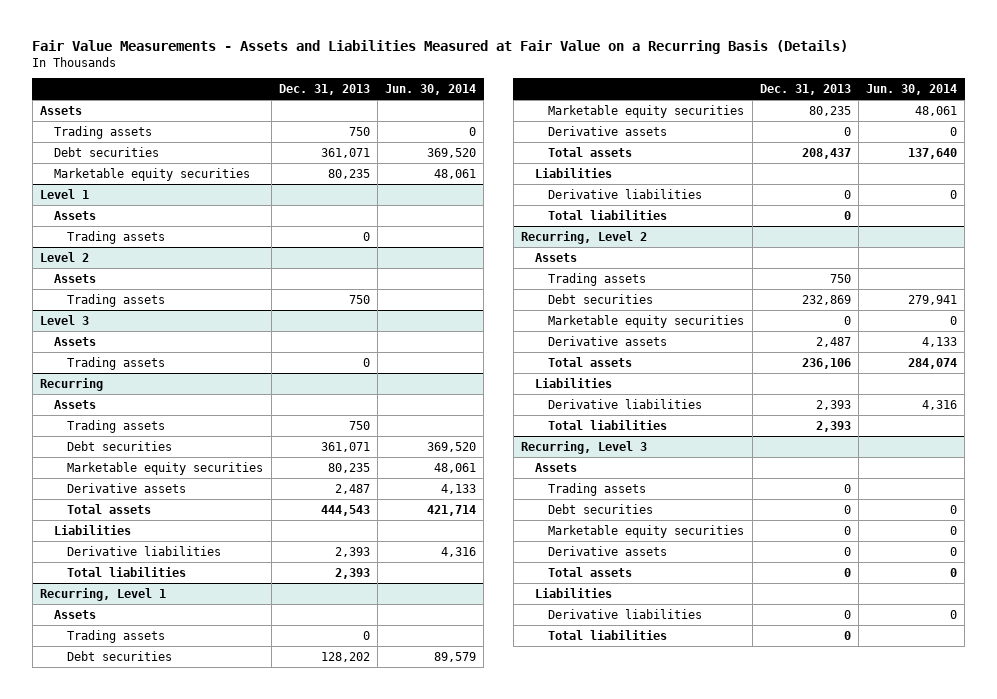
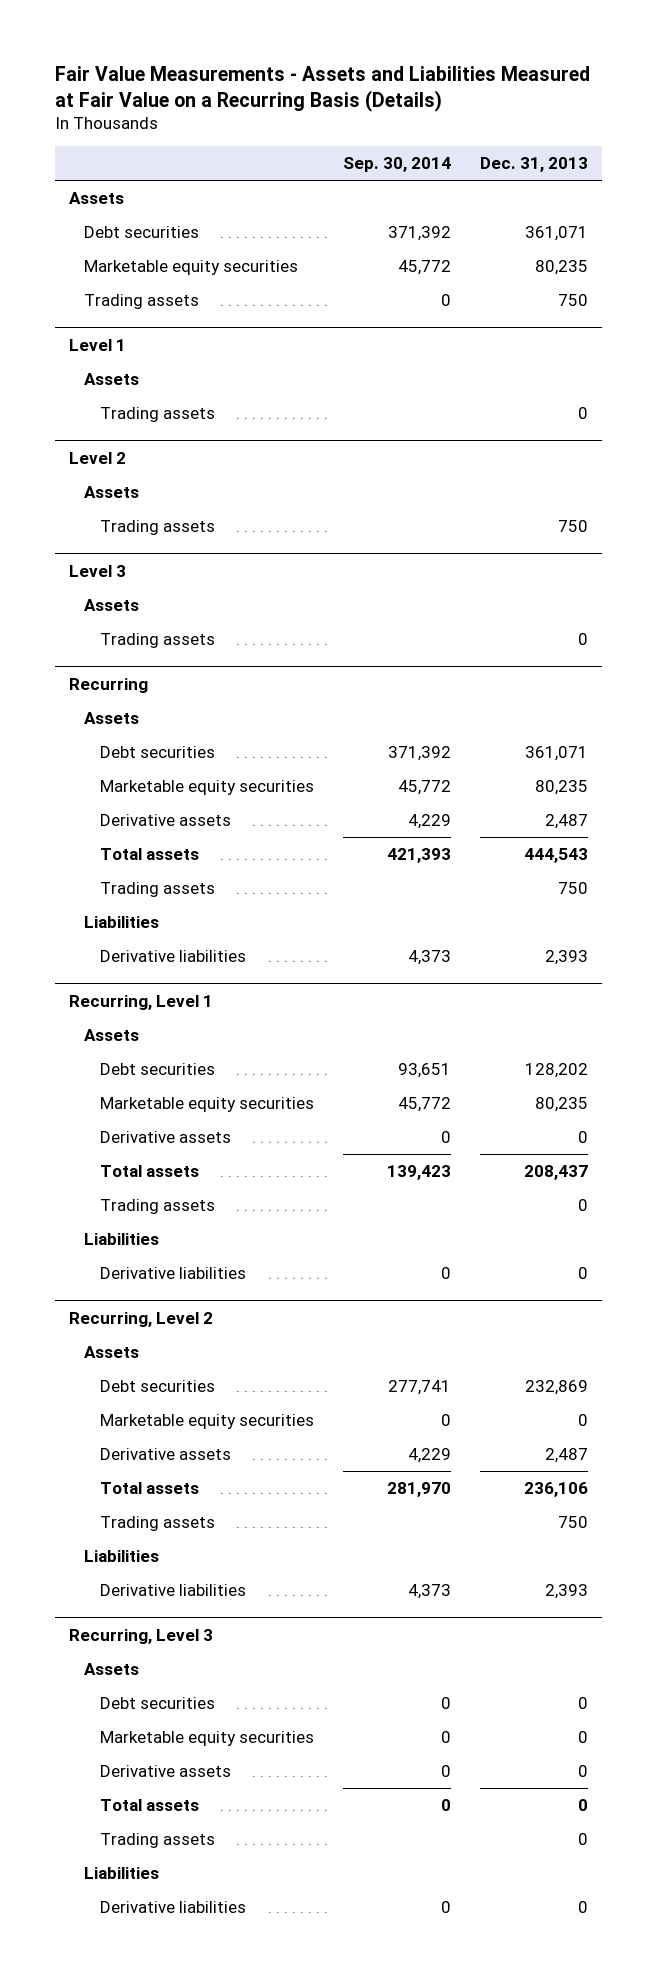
- | Dec. 31, 2013 | Jun. 30, 2014
+ | Sep. 30, 2014 | Dec. 31, 2013
moved down: Trading assets | 0 | 750
@ Recurring
moved down: Trading assets | | 750
- Total liabilities | 2,393 |
@ Recurring, Level 1
moved down: Trading assets | | 0
- Total liabilities | 0 |
@ Recurring, Level 2
moved down: Trading assets | | 750
- Total liabilities | 2,393 |
@ Recurring, Level 3
moved down: Trading assets | | 0
- Total liabilities | 0 |

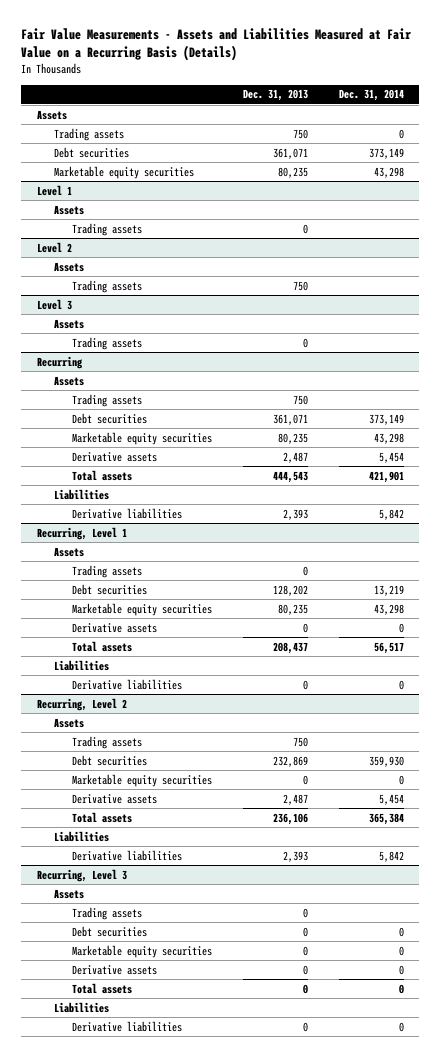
- | Sep. 30, 2014 | Dec. 31, 2013
+ | Dec. 31, 2013 | Dec. 31, 2014
moved up: Trading assets | 750 | 0
@ Recurring
moved up: Trading assets | 750 |
@ Recurring, Level 1
moved up: Trading assets | 0 |
@ Recurring, Level 2
moved up: Trading assets | 750 |
@ Recurring, Level 3
moved up: Trading assets | 0 |

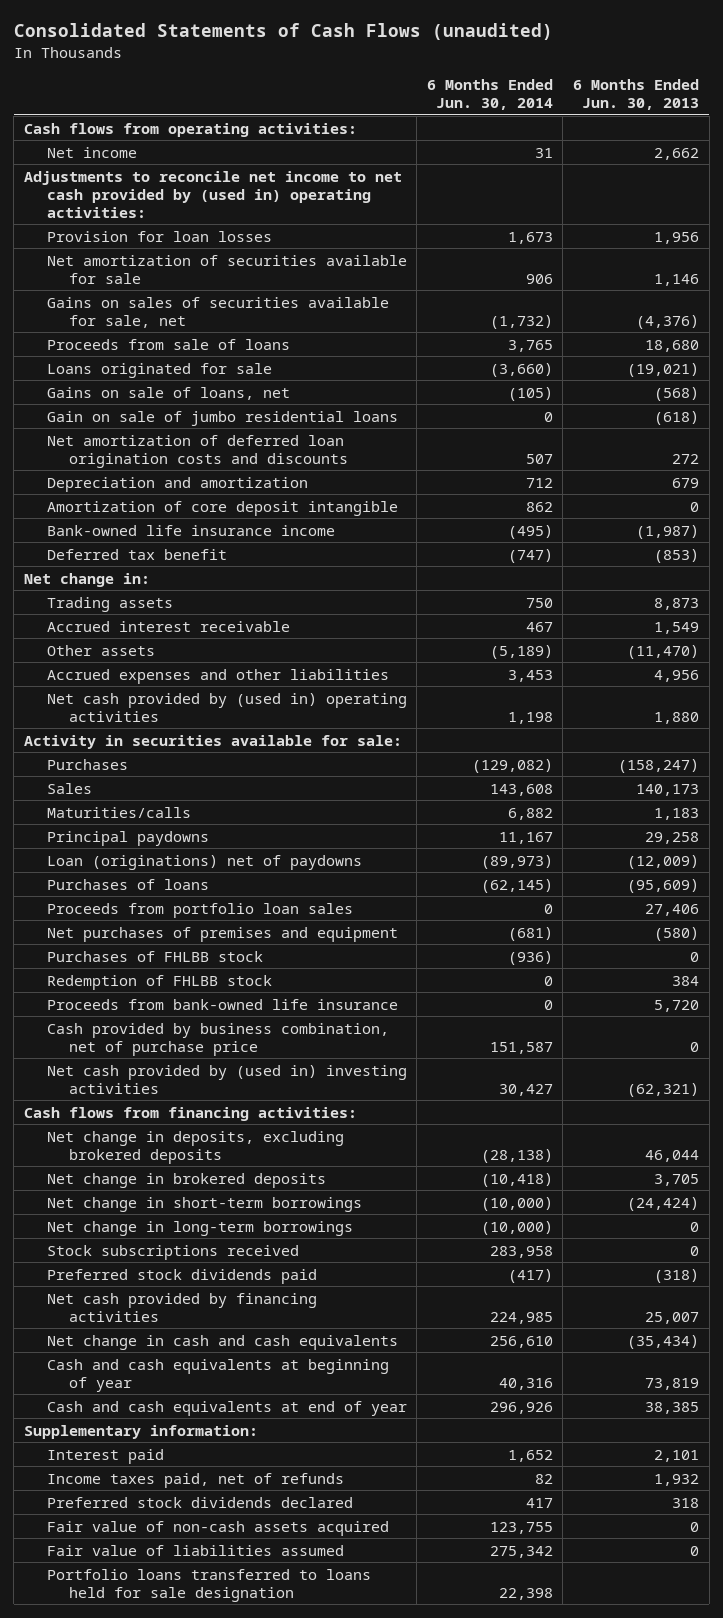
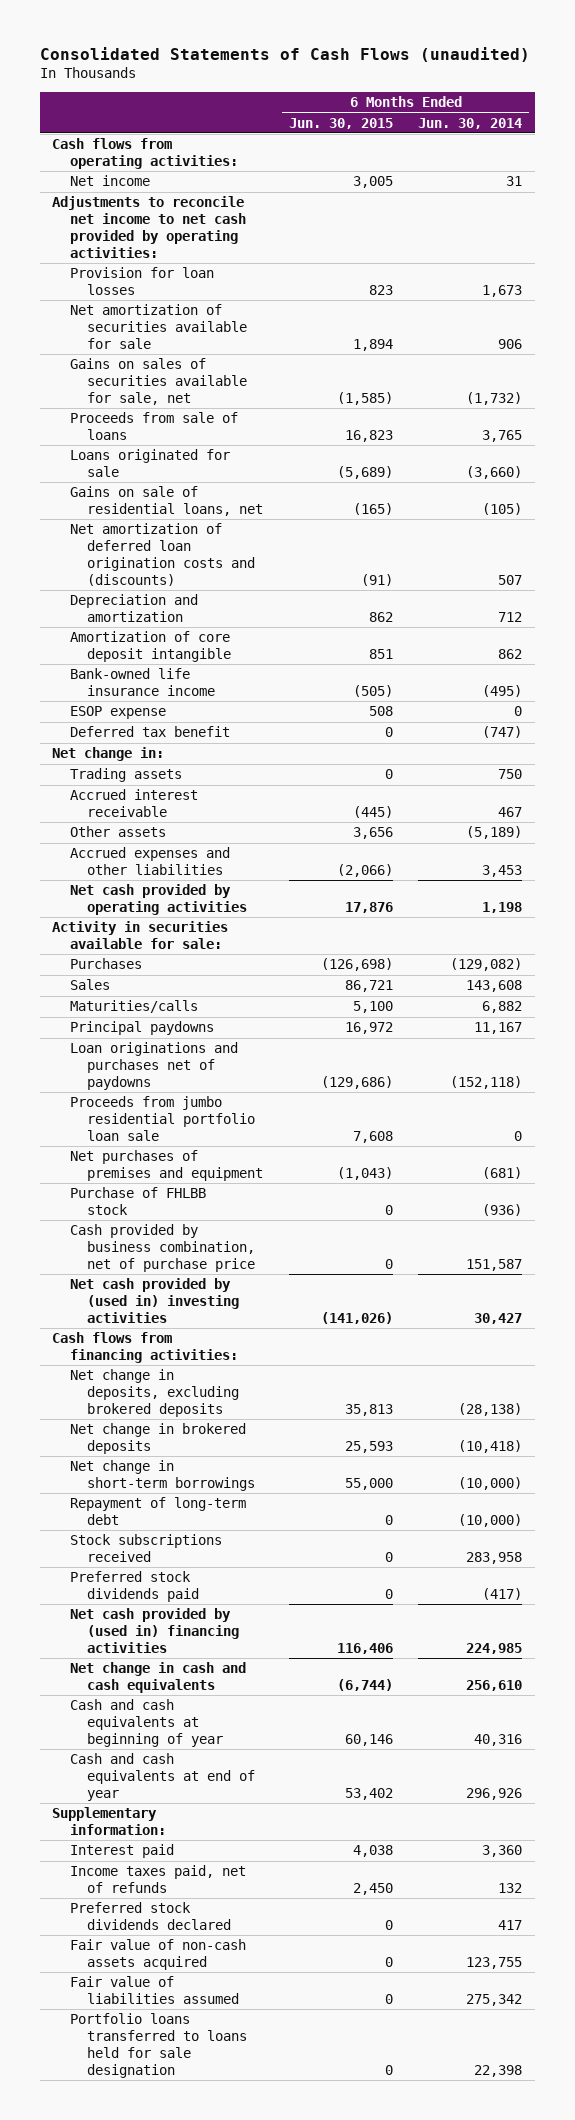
- | 6 Months Ended Jun. 30, 2014 | 6 Months Ended Jun. 30, 2013
+ | 6 Months Ended Jun. 30, 2015 | 6 Months Ended Jun. 30, 2014
- Adjustments to reconcile net income to net cash provided by (used in) operating activities:
+ Adjustments to reconcile net income to net cash provided by operating activities:
- Gains on sale of loans, net | (105) | (568)
- Gain on sale of jumbo residential loans | 0 | (618)
- Net amortization of deferred loan origination costs and discounts | 507 | 272
+ Gains on sale of residential loans, net | (165) | (105)
+ Net amortization of deferred loan origination costs and (discounts) | (91) | 507
+ ESOP expense | 508 | 0
- Net cash provided by (used in) operating activities | 1,198 | 1,880
+ Net cash provided by operating activities | 17,876 | 1,198
- Loan (originations) net of paydowns | (89,973) | (12,009)
- Purchases of loans | (62,145) | (95,609)
- Proceeds from portfolio loan sales | 0 | 27,406
+ Loan originations and purchases net of paydowns | (129,686) | (152,118)
+ Proceeds from jumbo residential portfolio loan sale | 7,608 | 0
- Purchases of FHLBB stock | (936) | 0
- Redemption of FHLBB stock | 0 | 384
- Proceeds from bank-owned life insurance | 0 | 5,720
+ Purchase of FHLBB stock | 0 | (936)
- Net change in long-term borrowings | (10,000) | 0
+ Repayment of long-term debt | 0 | (10,000)
- Net cash provided by financing activities | 224,985 | 25,007
+ Net cash provided by (used in) financing activities | 116,406 | 224,985
- Interest paid | 1,652 | 2,101
- Income taxes paid, net of refunds | 82 | 1,932
+ Interest paid | 4,038 | 3,360
+ Income taxes paid, net of refunds | 2,450 | 132

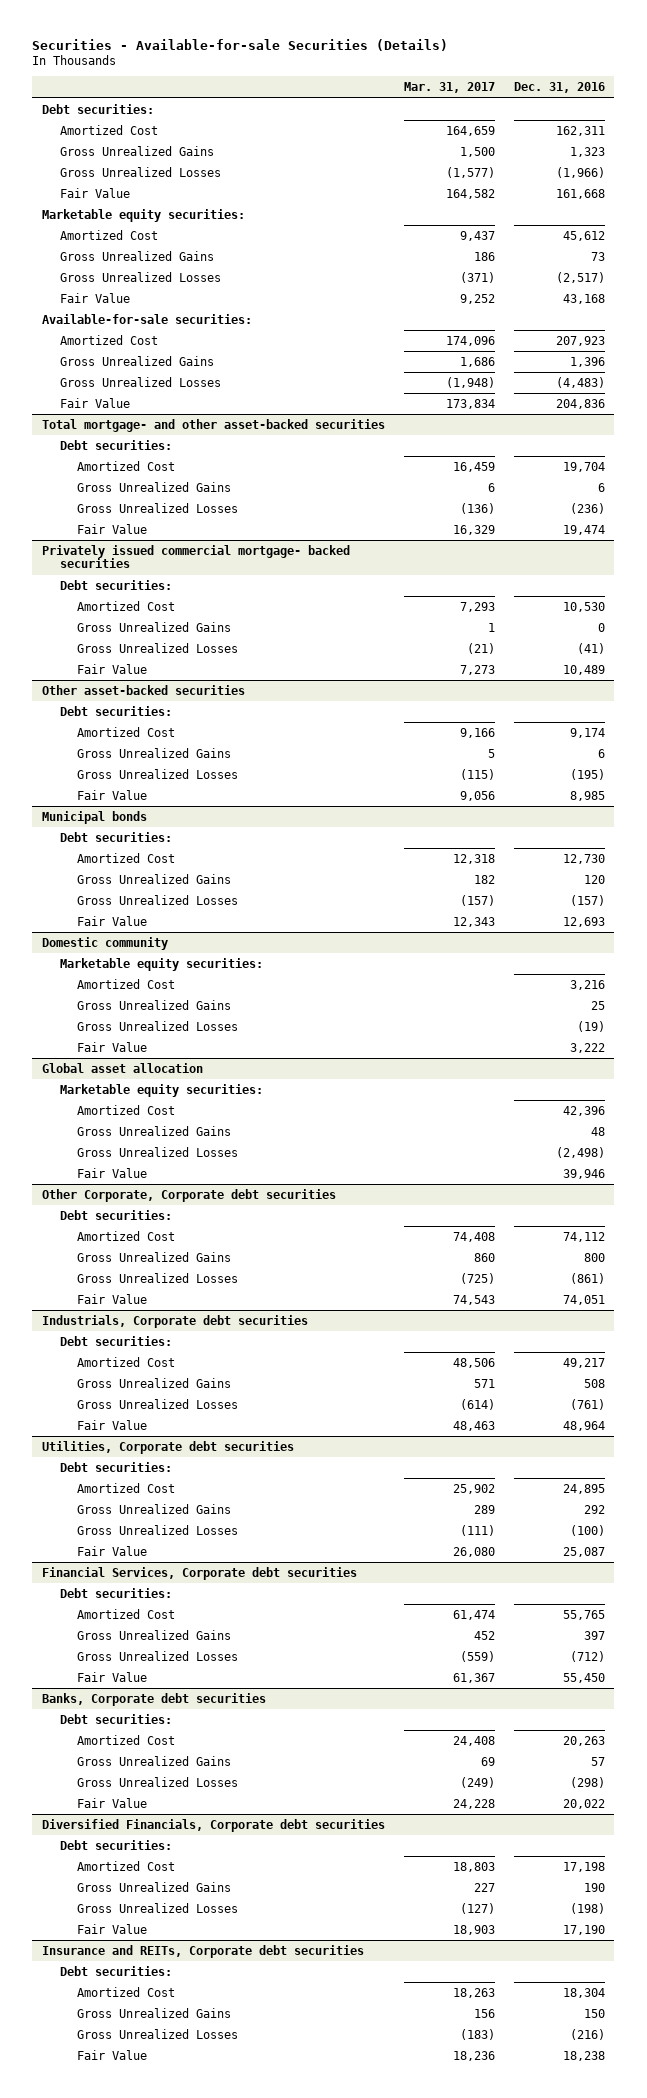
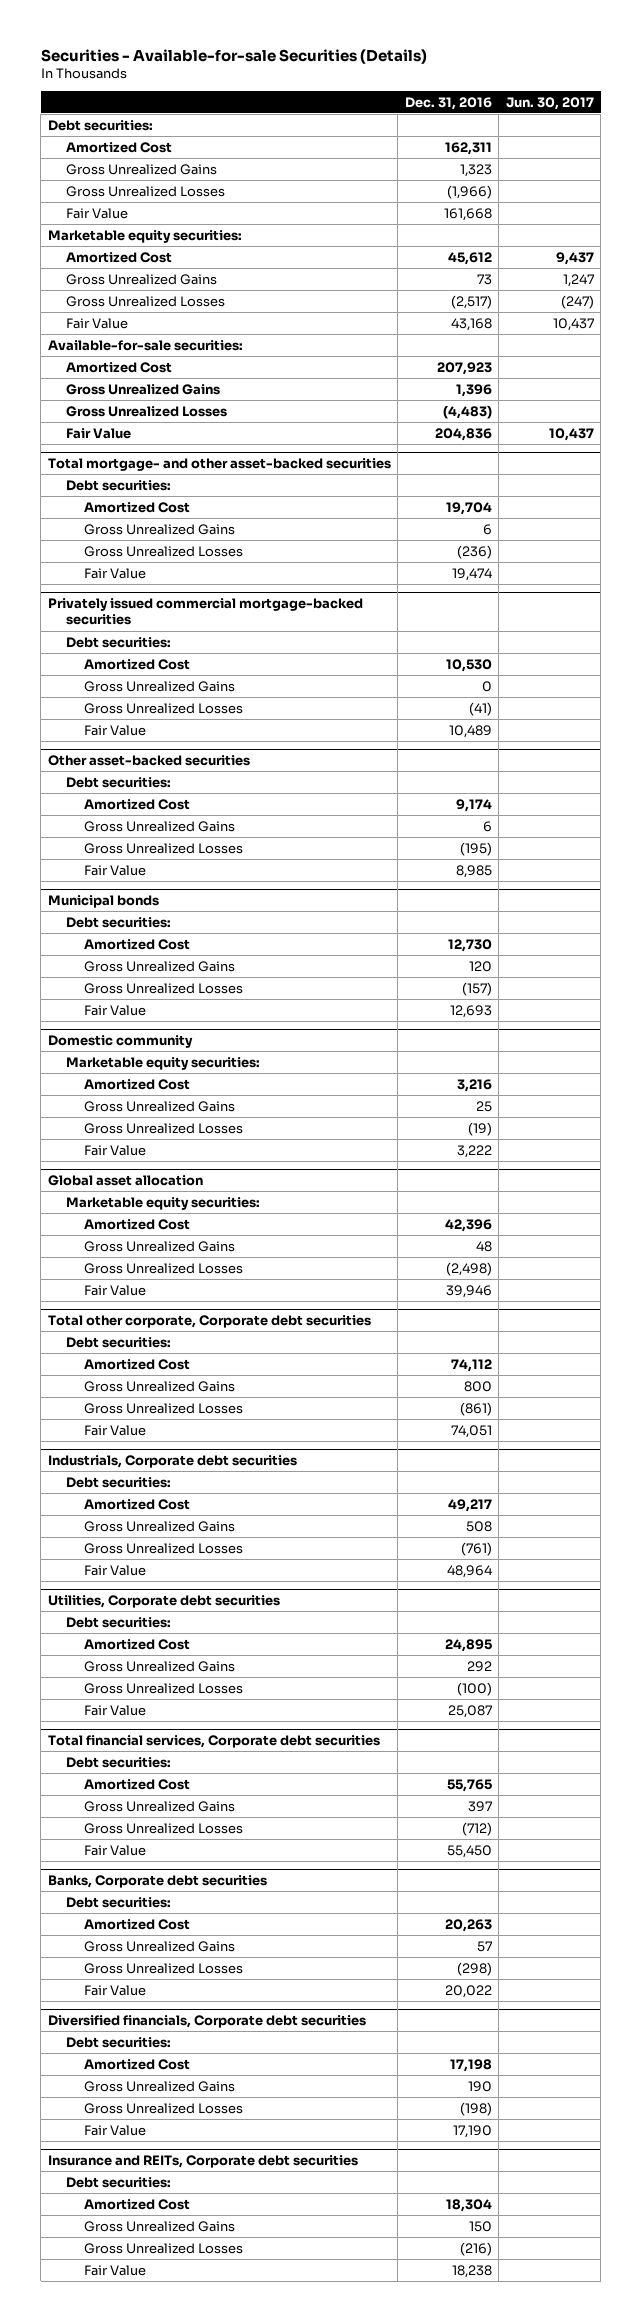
- | Mar. 31, 2017 | Dec. 31, 2016
+ | Dec. 31, 2016 | Jun. 30, 2017
- Privately issued commercial mortgage- backed securities
+ Privately issued commercial mortgage-backed securities
- Other Corporate, Corporate debt securities
+ Total other corporate, Corporate debt securities
- Financial Services, Corporate debt securities
+ Total financial services, Corporate debt securities
- Diversified Financials, Corporate debt securities
+ Diversified financials, Corporate debt securities

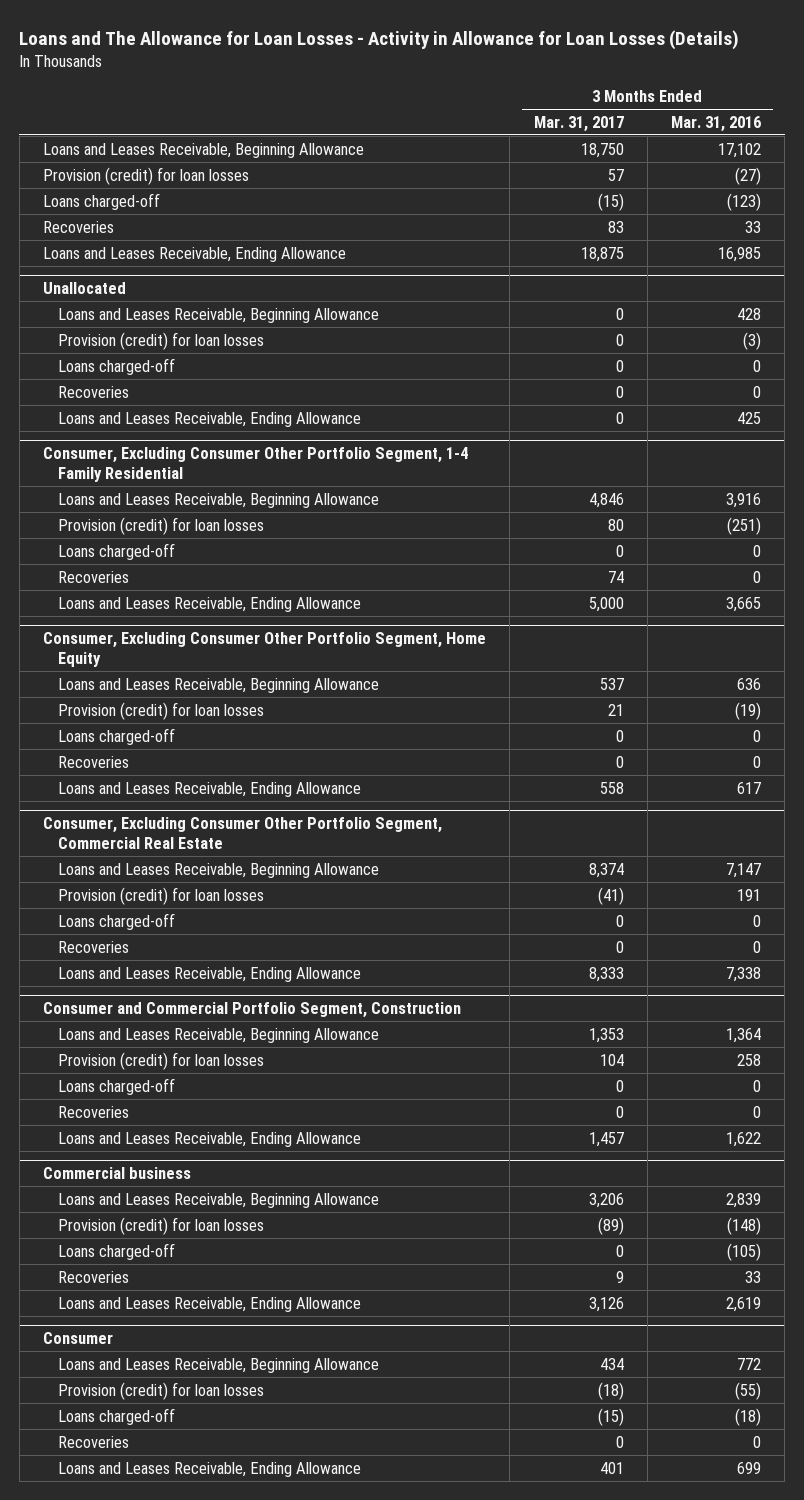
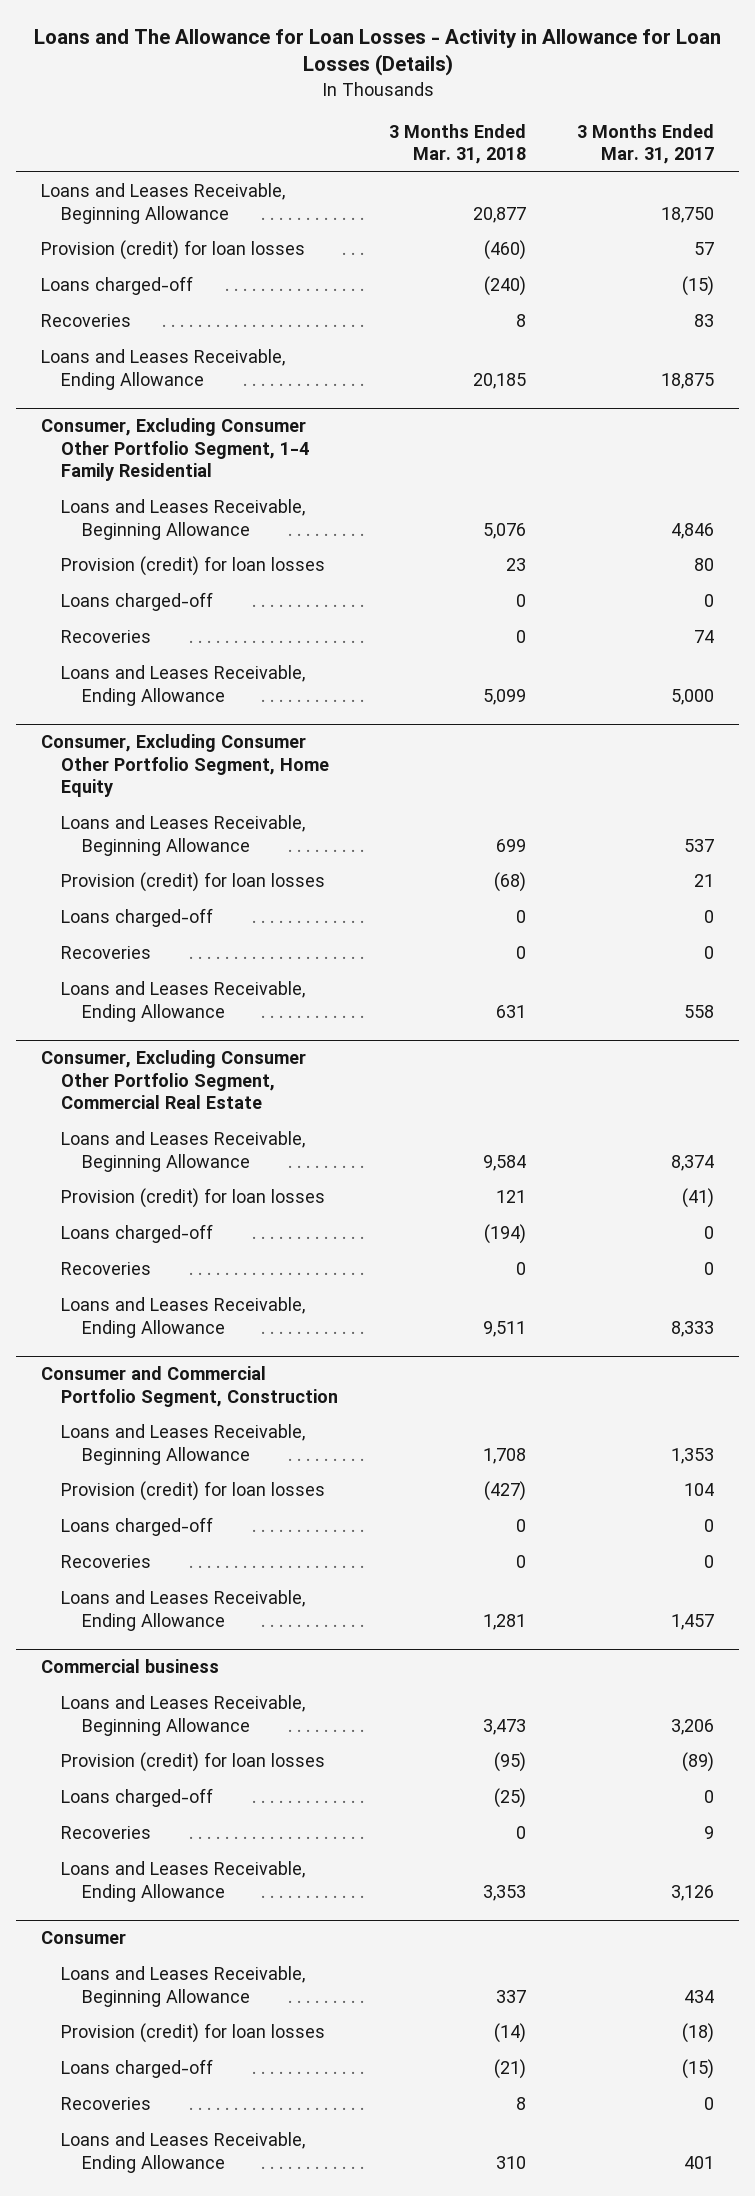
- | 3 Months Ended Mar. 31, 2017 | 3 Months Ended Mar. 31, 2016
+ | 3 Months Ended Mar. 31, 2018 | 3 Months Ended Mar. 31, 2017
- Unallocated
- Loans and Leases Receivable, Beginning Allowance | 0 | 428
- Provision (credit) for loan losses | 0 | (3)
- Loans charged-off | 0 | 0
- Recoveries | 0 | 0
- Loans and Leases Receivable, Ending Allowance | 0 | 425

